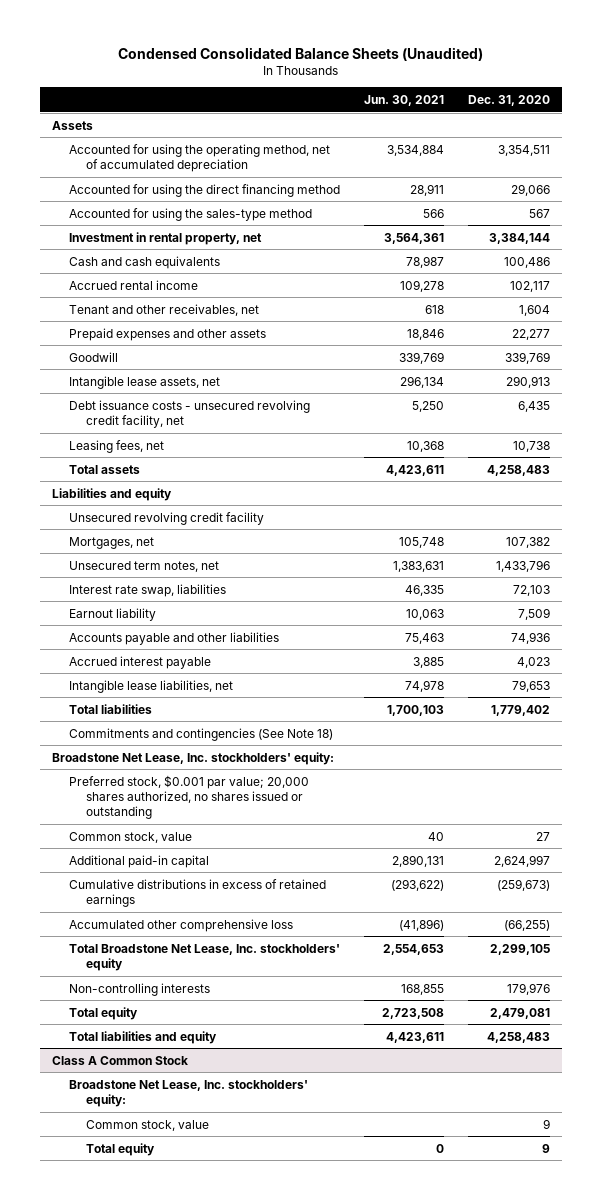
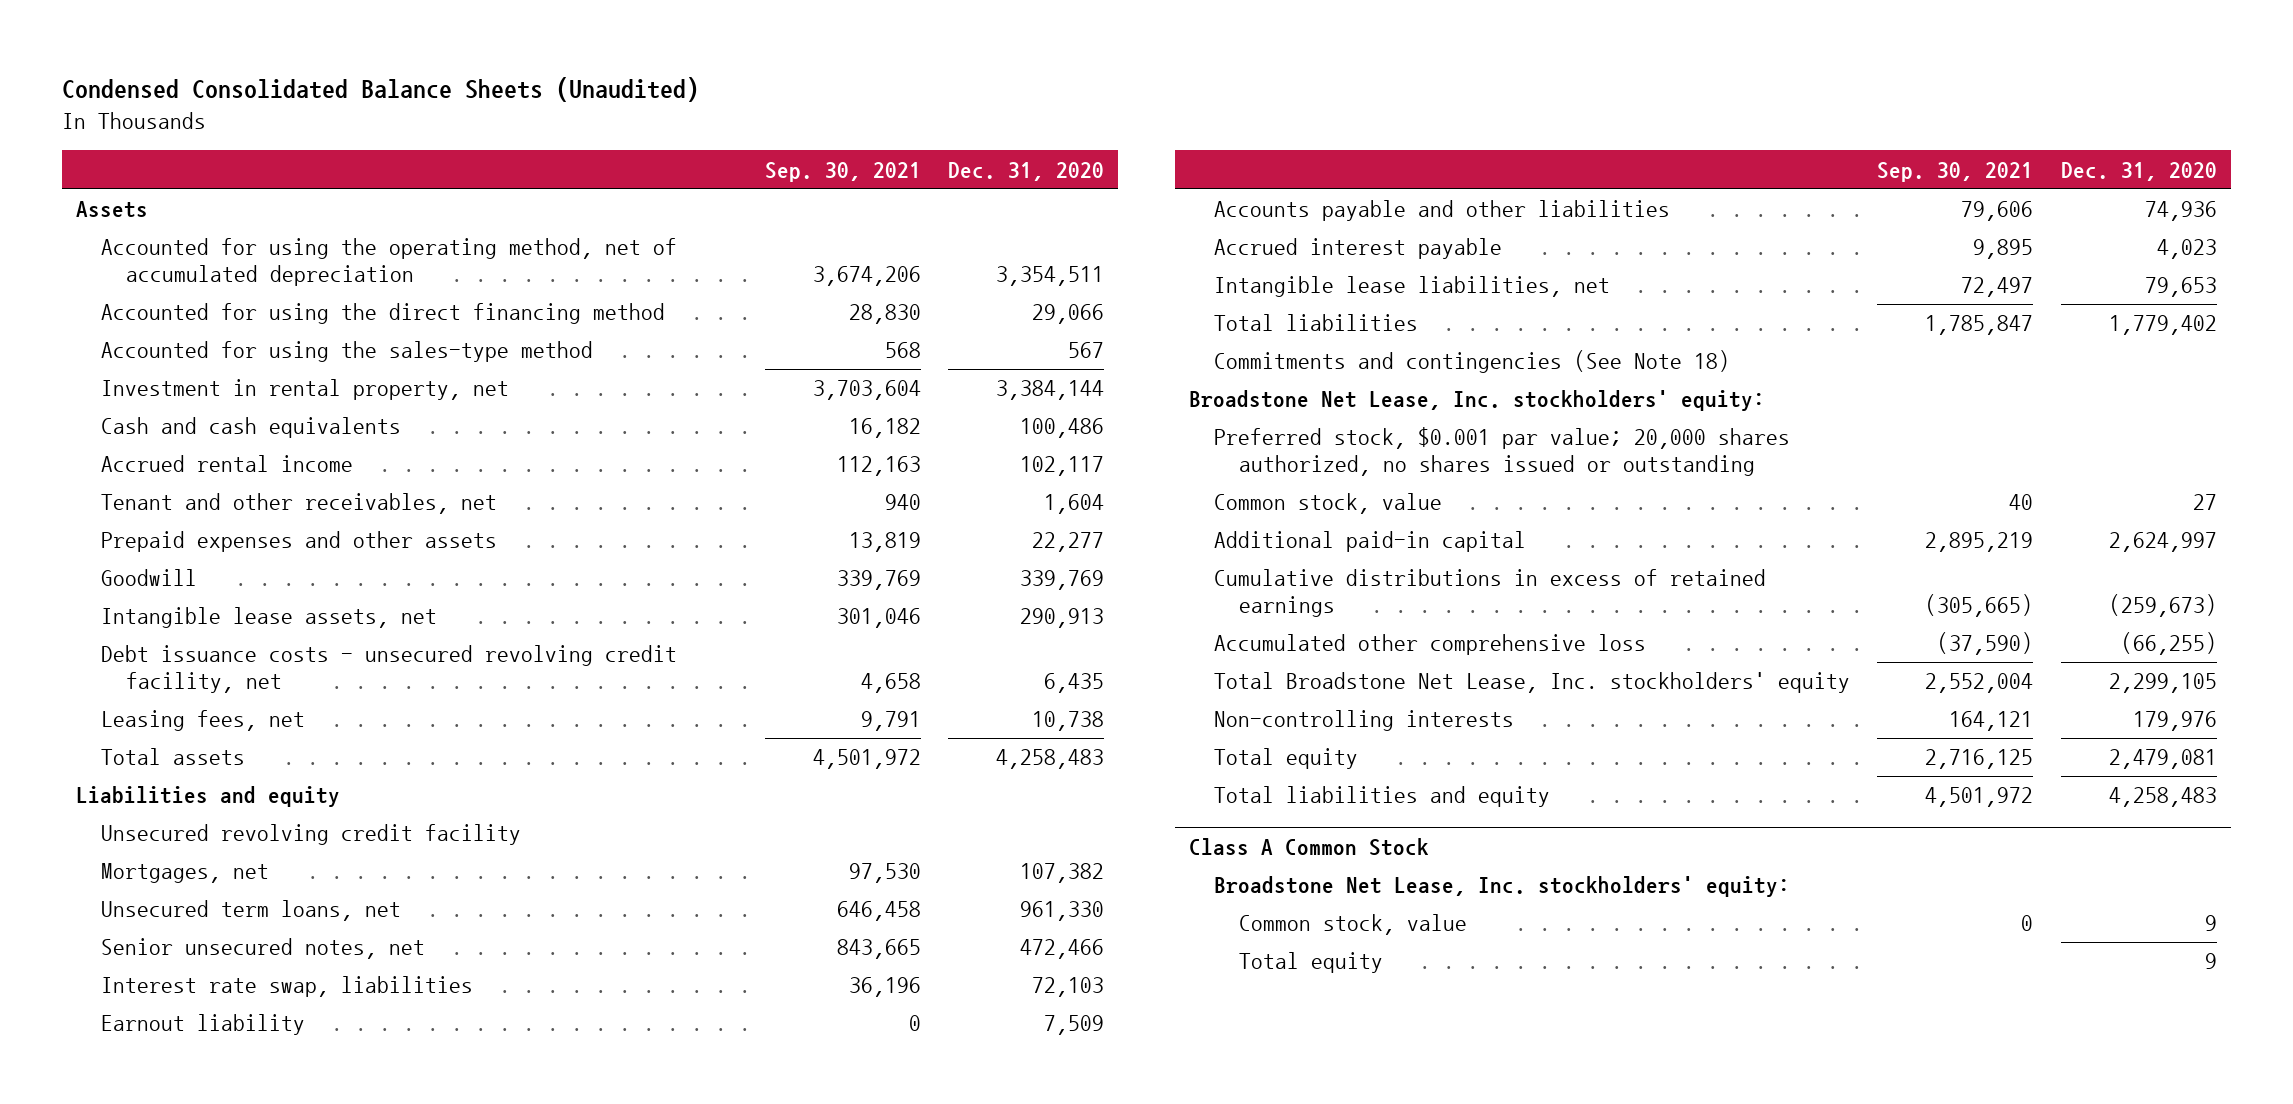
- | Jun. 30, 2021 | Dec. 31, 2020
+ | Sep. 30, 2021 | Dec. 31, 2020
- Unsecured term notes, net | 1,383,631 | 1,433,796
+ Unsecured term loans, net | 646,458 | 961,330
+ Senior unsecured notes, net | 843,665 | 472,466

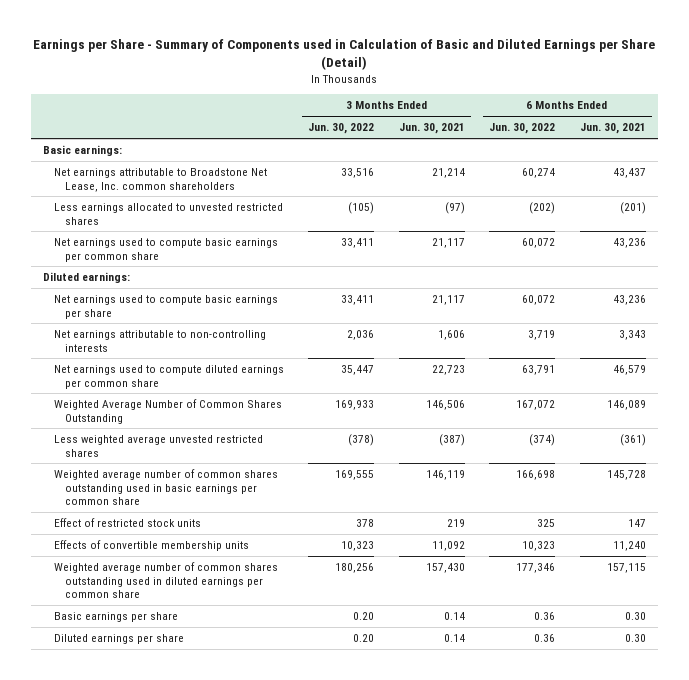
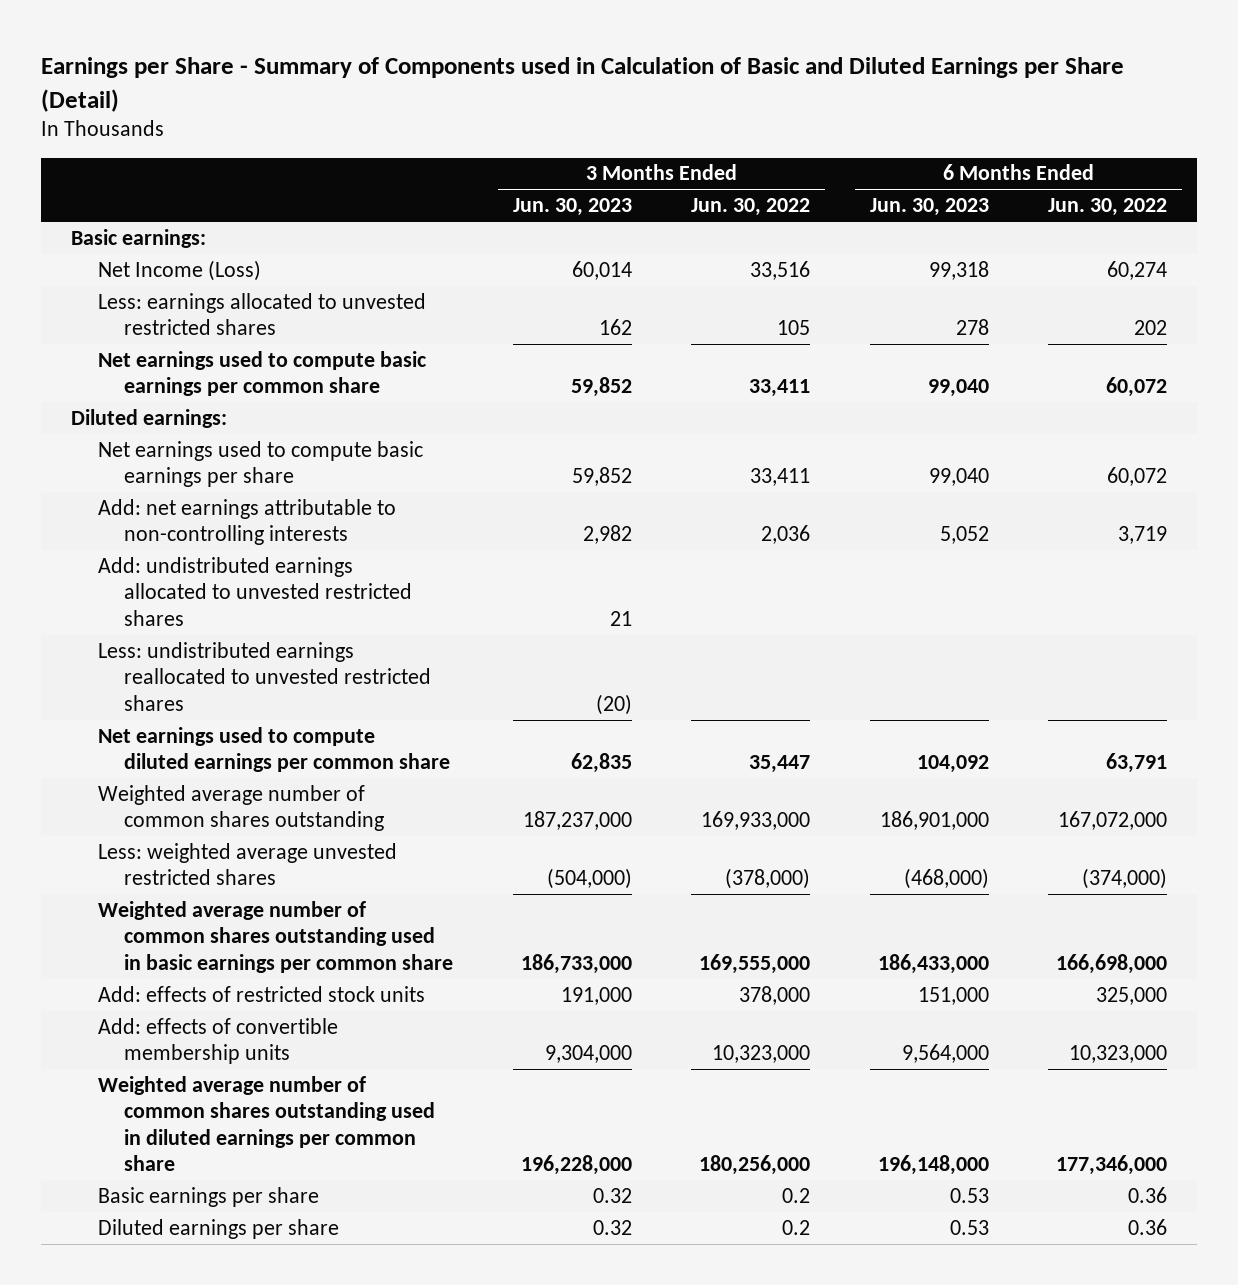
- | 3 Months Ended Jun. 30, 2022 | 3 Months Ended Jun. 30, 2021 | 6 Months Ended Jun. 30, 2022 | 6 Months Ended Jun. 30, 2021
+ | 3 Months Ended Jun. 30, 2023 | 3 Months Ended Jun. 30, 2022 | 6 Months Ended Jun. 30, 2023 | 6 Months Ended Jun. 30, 2022
- Net earnings attributable to Broadstone Net Lease, Inc. common shareholders | 33,516 | 21,214 | 60,274 | 43,437
- Less earnings allocated to unvested restricted shares | (105) | (97) | (202) | (201)
+ Net Income (Loss) | 60,014 | 33,516 | 99,318 | 60,274
+ Less: earnings allocated to unvested restricted shares | 162 | 105 | 278 | 202
- Net earnings attributable to non-controlling interests | 2,036 | 1,606 | 3,719 | 3,343
+ Add: net earnings attributable to non-controlling interests | 2,982 | 2,036 | 5,052 | 3,719
+ Add: undistributed earnings allocated to unvested restricted shares | 21 | | |
+ Less: undistributed earnings reallocated to unvested restricted shares | (20) | | |
- Weighted Average Number of Common Shares Outstanding | 169,933 | 146,506 | 167,072 | 146,089
- Less weighted average unvested restricted shares | (378) | (387) | (374) | (361)
- Weighted average number of common shares outstanding used in basic earnings per common share | 169,555 | 146,119 | 166,698 | 145,728
- Effect of restricted stock units | 378 | 219 | 325 | 147
- Effects of convertible membership units | 10,323 | 11,092 | 10,323 | 11,240
- Weighted average number of common shares outstanding used in diluted earnings per common share | 180,256 | 157,430 | 177,346 | 157,115
- Basic earnings per share | 0.20 | 0.14 | 0.36 | 0.30
- Diluted earnings per share | 0.20 | 0.14 | 0.36 | 0.30
+ Weighted average number of common shares outstanding | 187,237,000 | 169,933,000 | 186,901,000 | 167,072,000
+ Less: weighted average unvested restricted shares | (504,000) | (378,000) | (468,000) | (374,000)
+ Weighted average number of common shares outstanding used in basic earnings per common share | 186,733,000 | 169,555,000 | 186,433,000 | 166,698,000
+ Add: effects of restricted stock units | 191,000 | 378,000 | 151,000 | 325,000
+ Add: effects of convertible membership units | 9,304,000 | 10,323,000 | 9,564,000 | 10,323,000
+ Weighted average number of common shares outstanding used in diluted earnings per common share | 196,228,000 | 180,256,000 | 196,148,000 | 177,346,000
+ Basic earnings per share | 0.32 | 0.2 | 0.53 | 0.36
+ Diluted earnings per share | 0.32 | 0.2 | 0.53 | 0.36

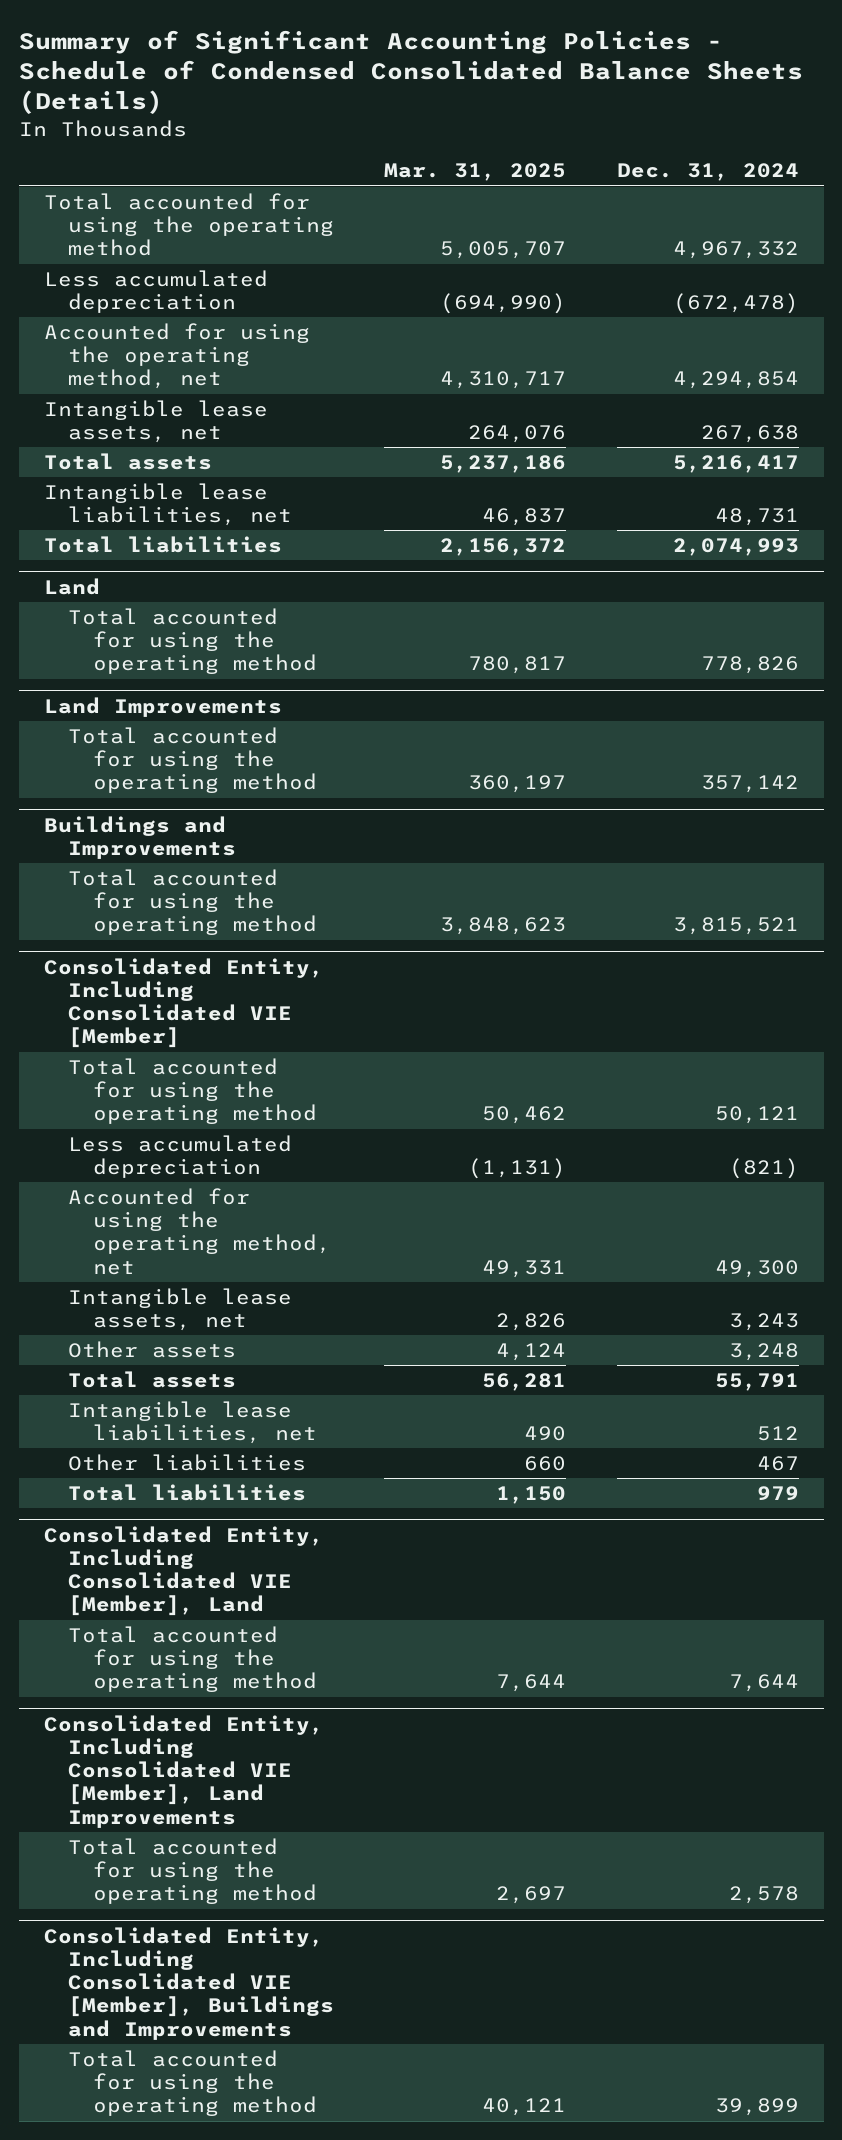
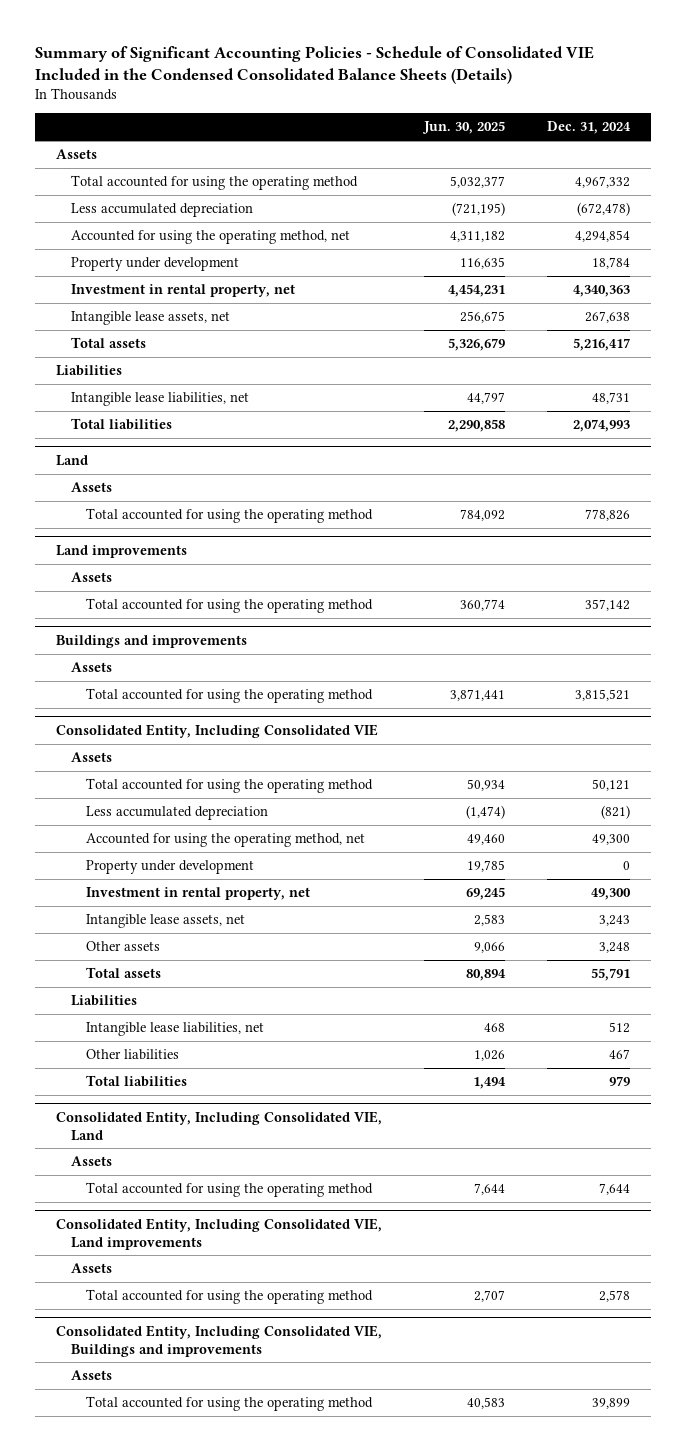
- Summary of Significant Accounting Policies - Schedule of Condensed Consolidated Balance Sheets (Details)
+ Summary of Significant Accounting Policies - Schedule of Consolidated VIE Included in the Condensed Consolidated Balance Sheets (Details)
- | Mar. 31, 2025 | Dec. 31, 2024
+ | Jun. 30, 2025 | Dec. 31, 2024
+ Assets
+ Property under development | 116,635 | 18,784
+ Investment in rental property, net | 4,454,231 | 4,340,363
+ Liabilities
@ Land
+ Assets
- Land Improvements
+ Land improvements
+ Assets
- Buildings and Improvements
+ Buildings and improvements
+ Assets
- Consolidated Entity, Including Consolidated VIE [Member]
+ Consolidated Entity, Including Consolidated VIE
+ Assets
+ Property under development | 19,785 | 0
+ Investment in rental property, net | 69,245 | 49,300
+ Liabilities
- Consolidated Entity, Including Consolidated VIE [Member], Land
+ Consolidated Entity, Including Consolidated VIE, Land
+ Assets
- Consolidated Entity, Including Consolidated VIE [Member], Land Improvements
+ Consolidated Entity, Including Consolidated VIE, Land improvements
+ Assets
- Consolidated Entity, Including Consolidated VIE [Member], Buildings and Improvements
+ Consolidated Entity, Including Consolidated VIE, Buildings and improvements
+ Assets

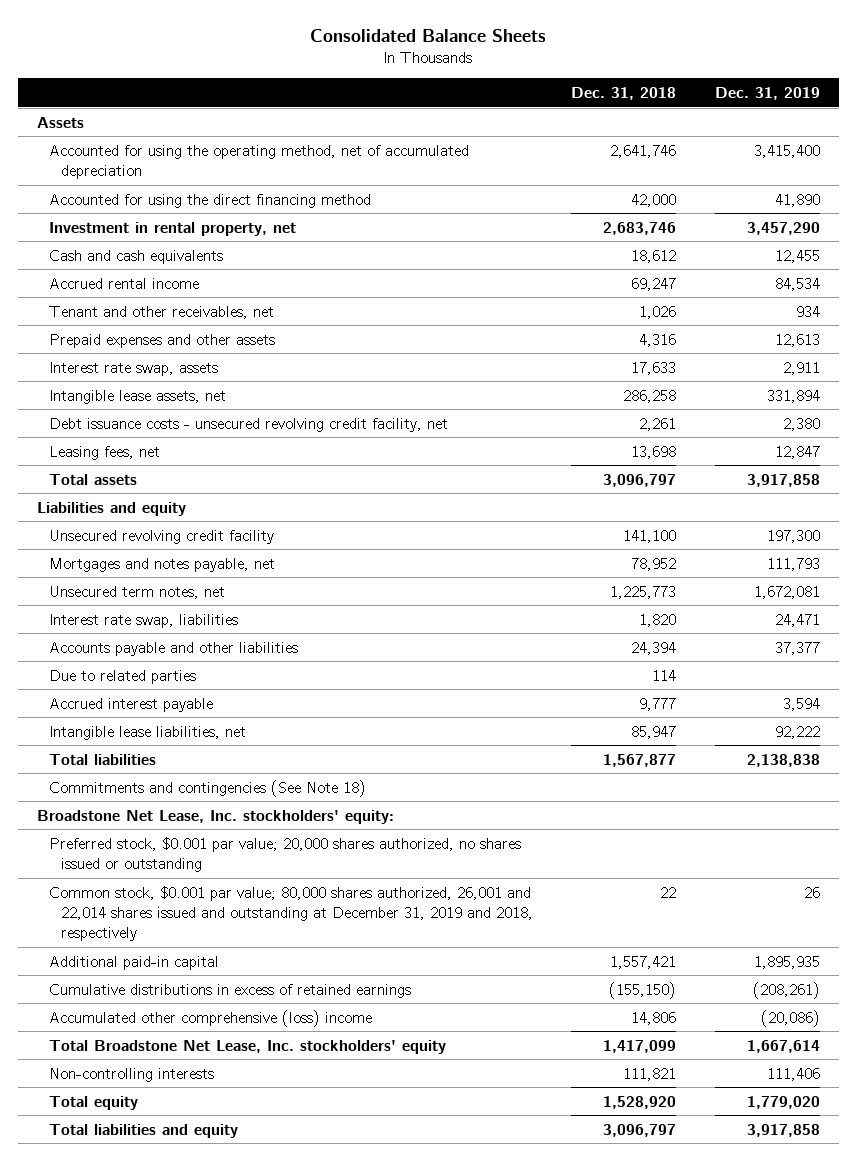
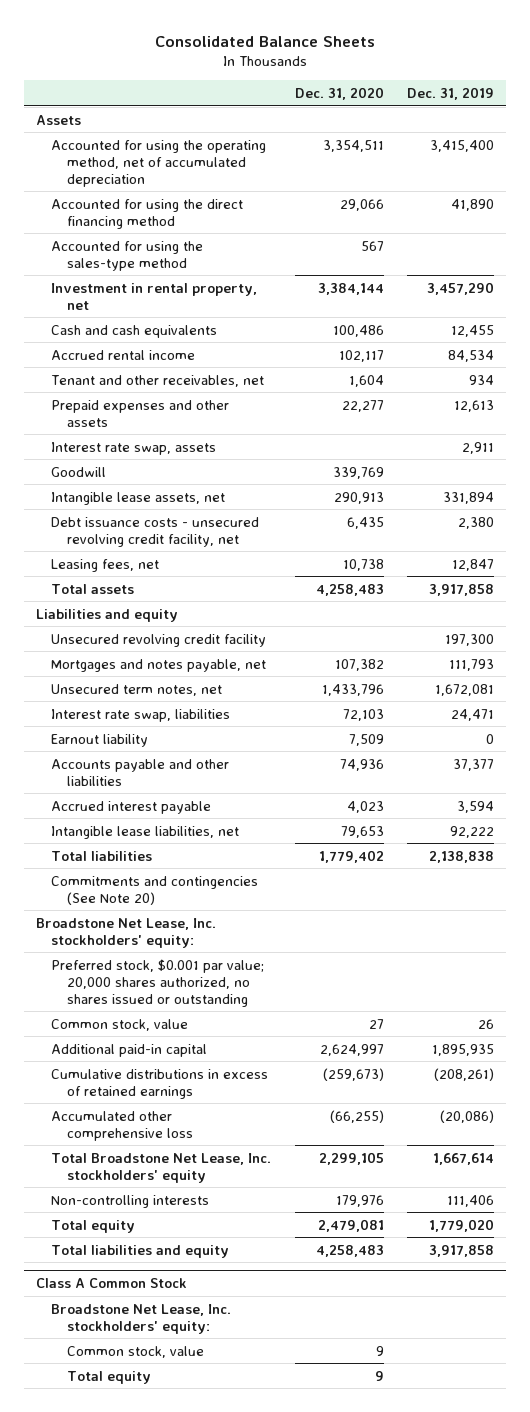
- | Dec. 31, 2018 | Dec. 31, 2019
+ | Dec. 31, 2020 | Dec. 31, 2019
+ Accounted for using the sales-type method | 567 |
+ Goodwill | 339,769 |
+ Earnout liability | 7,509 | 0
- Due to related parties | 114 |
- Commitments and contingencies (See Note 18)
+ Commitments and contingencies (See Note 20)
- Common stock, $0.001 par value; 80,000 shares authorized, 26,001 and 22,014 shares issued and outstanding at December 31, 2019 and 2018, respectively | 22 | 26
+ Common stock, value | 27 | 26
- Accumulated other comprehensive (loss) income | 14,806 | (20,086)
+ Accumulated other comprehensive loss | (66,255) | (20,086)
+ Class A Common Stock
+ Broadstone Net Lease, Inc. stockholders' equity:
+ Common stock, value | 9 |
+ Total equity | 9 |

